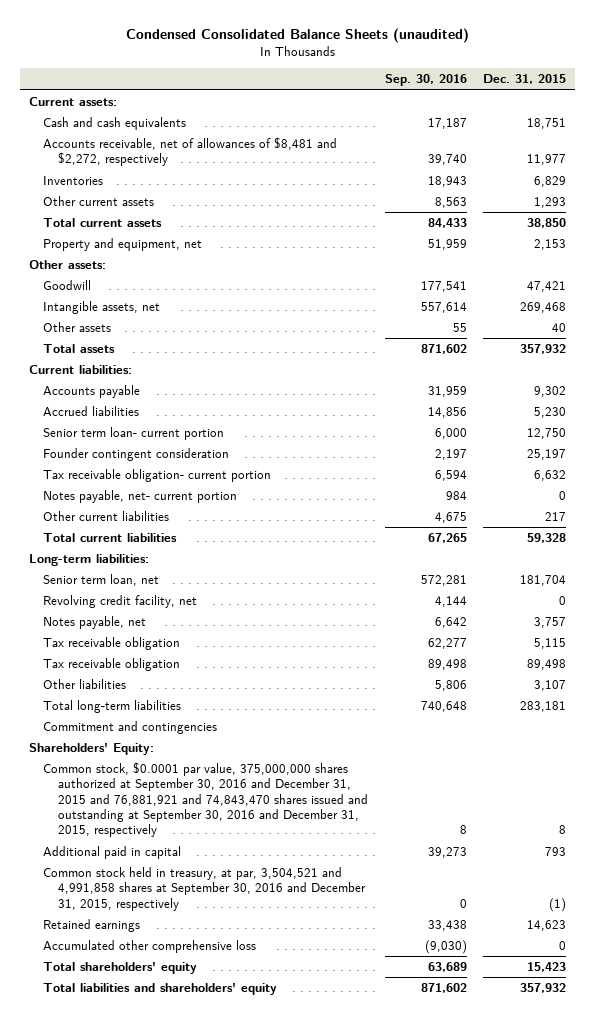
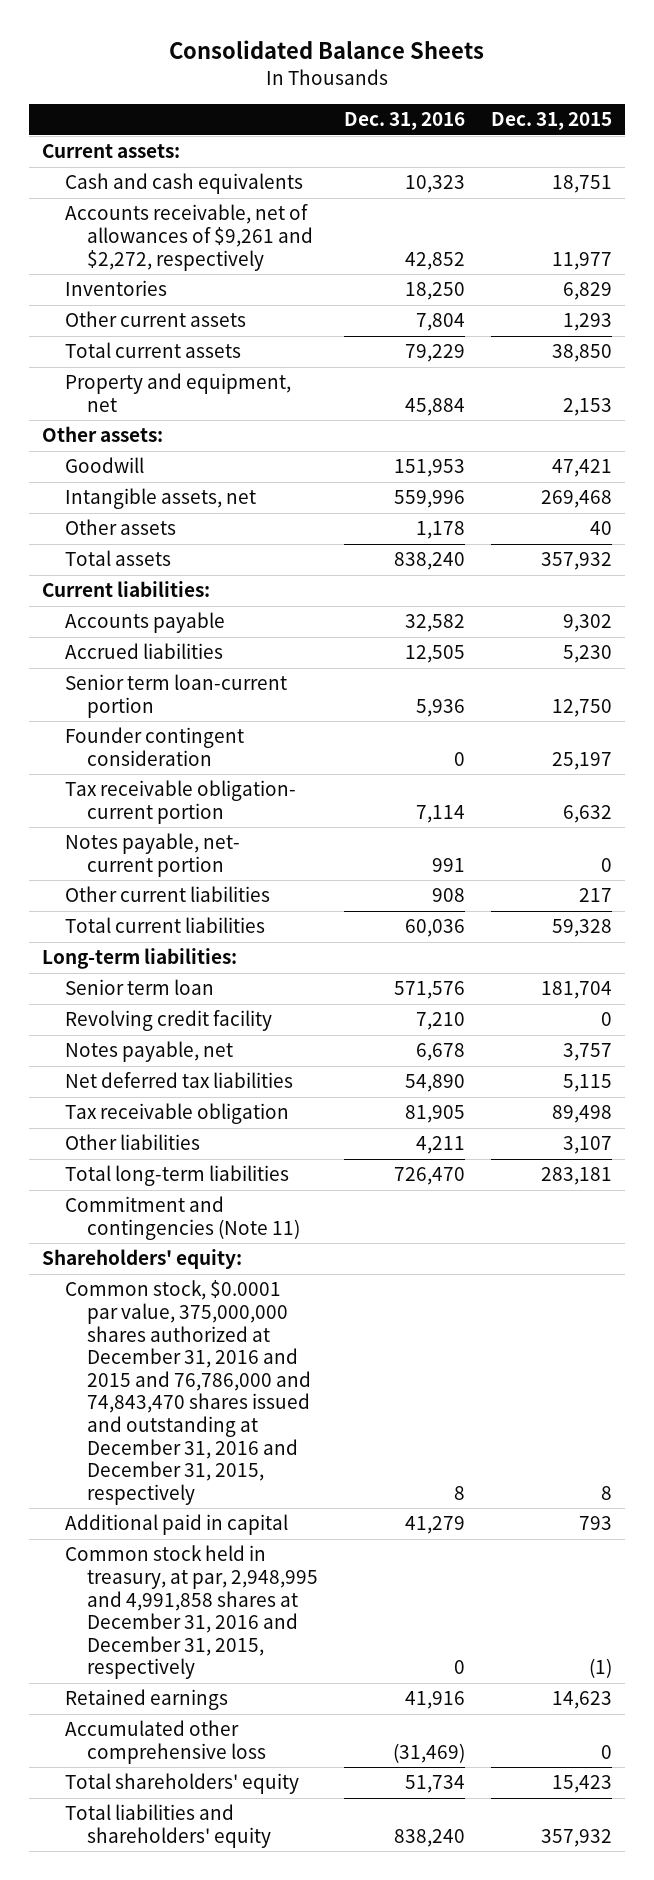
- Condensed Consolidated Balance Sheets (unaudited)
+ Consolidated Balance Sheets
- | Sep. 30, 2016 | Dec. 31, 2015
+ | Dec. 31, 2016 | Dec. 31, 2015
- Accounts receivable, net of allowances of $8,481 and $2,272, respectively | 39,740 | 11,977
+ Accounts receivable, net of allowances of $9,261 and $2,272, respectively | 42,852 | 11,977
- Senior term loan- current portion | 6,000 | 12,750
+ Senior term loan-current portion | 5,936 | 12,750
- Senior term loan, net | 572,281 | 181,704
- Revolving credit facility, net | 4,144 | 0
+ Senior term loan | 571,576 | 181,704
+ Revolving credit facility | 7,210 | 0
- Tax receivable obligation | 62,277 | 5,115
+ Net deferred tax liabilities | 54,890 | 5,115
- Commitment and contingencies
- Shareholders' Equity:
- Common stock, $0.0001 par value, 375,000,000 shares authorized at September 30, 2016 and December 31, 2015 and 76,881,921 and 74,843,470 shares issued and outstanding at September 30, 2016 and December 31, 2015, respectively | 8 | 8
+ Commitment and contingencies (Note 11)
+ Shareholders' equity:
+ Common stock, $0.0001 par value, 375,000,000 shares authorized at December 31, 2016 and 2015 and 76,786,000 and 74,843,470 shares issued and outstanding at December 31, 2016 and December 31, 2015, respectively | 8 | 8
- Common stock held in treasury, at par, 3,504,521 and 4,991,858 shares at September 30, 2016 and December 31, 2015, respectively | 0 | (1)
+ Common stock held in treasury, at par, 2,948,995 and 4,991,858 shares at December 31, 2016 and December 31, 2015, respectively | 0 | (1)

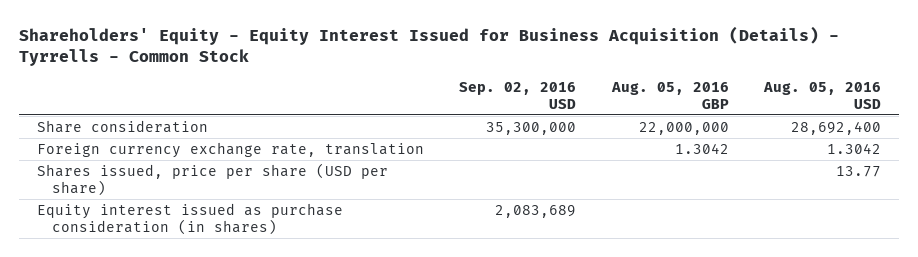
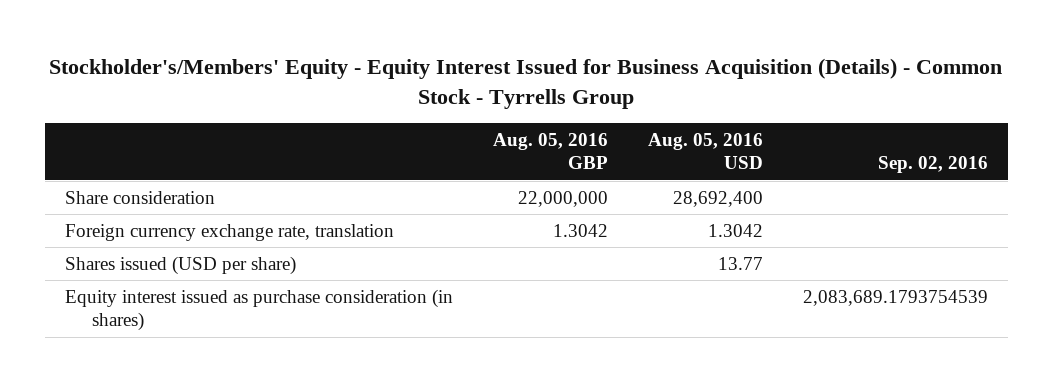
- Shareholders' Equity - Equity Interest Issued for Business Acquisition (Details) - Tyrrells - Common Stock
+ Stockholder's/Members' Equity - Equity Interest Issued for Business Acquisition (Details) - Common Stock - Tyrrells Group
- | Sep. 02, 2016 USD | Aug. 05, 2016 GBP | Aug. 05, 2016 USD
+ | Aug. 05, 2016 GBP | Aug. 05, 2016 USD | Sep. 02, 2016
- Shares issued, price per share (USD per share) | | | 13.77
+ Shares issued (USD per share) | | 13.77 |

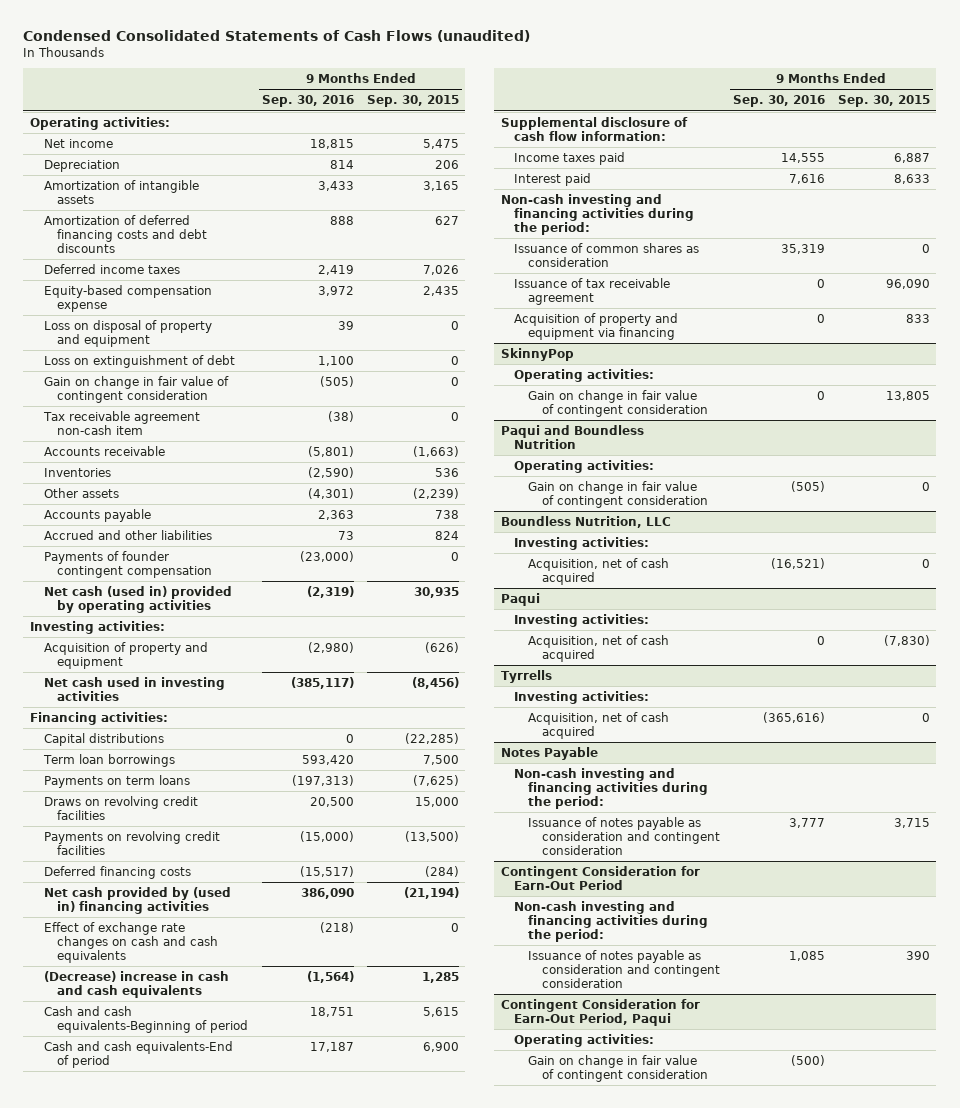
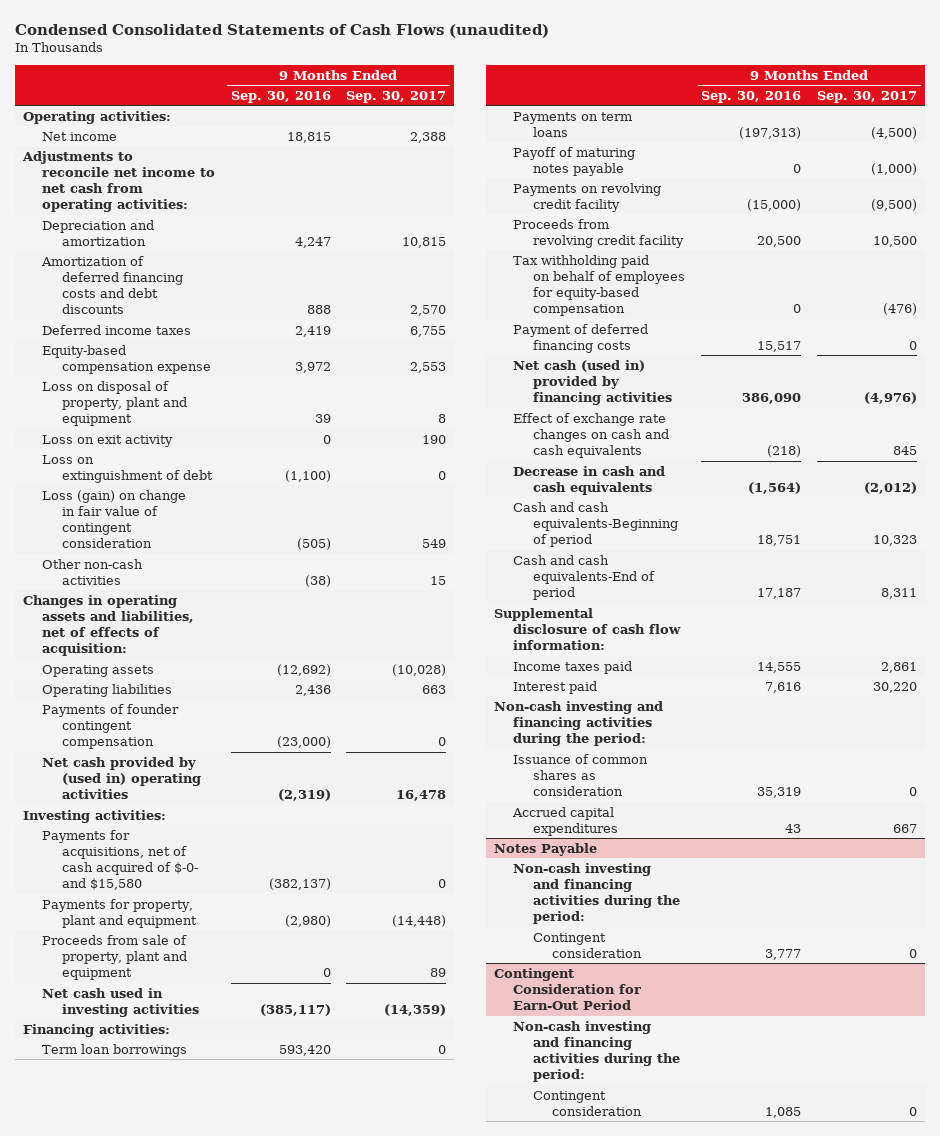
- | 9 Months Ended Sep. 30, 2016 | 9 Months Ended Sep. 30, 2015
+ | 9 Months Ended Sep. 30, 2016 | 9 Months Ended Sep. 30, 2017
- Depreciation | 814 | 206
- Amortization of intangible assets | 3,433 | 3,165
+ Adjustments to reconcile net income to net cash from operating activities:
+ Depreciation and amortization | 4,247 | 10,815
- Loss on disposal of property and equipment | 39 | 0
- Loss on extinguishment of debt | 1,100 | 0
- Gain on change in fair value of contingent consideration | (505) | 0
- Tax receivable agreement non-cash item | (38) | 0
- Accounts receivable | (5,801) | (1,663)
- Inventories | (2,590) | 536
- Other assets | (4,301) | (2,239)
- Accounts payable | 2,363 | 738
- Accrued and other liabilities | 73 | 824
+ Loss on disposal of property, plant and equipment | 39 | 8
+ Loss on exit activity | 0 | 190
+ Loss on extinguishment of debt | (1,100) | 0
+ Loss (gain) on change in fair value of contingent consideration | (505) | 549
+ Other non-cash activities | (38) | 15
+ Changes in operating assets and liabilities, net of effects of acquisition:
+ Operating assets | (12,692) | (10,028)
+ Operating liabilities | 2,436 | 663
- Net cash (used in) provided by operating activities | (2,319) | 30,935
+ Net cash provided by (used in) operating activities | (2,319) | 16,478
- Acquisition of property and equipment | (2,980) | (626)
+ Payments for acquisitions, net of cash acquired of $-0- and $15,580 | (382,137) | 0
+ Payments for property, plant and equipment | (2,980) | (14,448)
+ Proceeds from sale of property, plant and equipment | 0 | 89
- Capital distributions | 0 | (22,285)
- Draws on revolving credit facilities | 20,500 | 15,000
- Payments on revolving credit facilities | (15,000) | (13,500)
- Deferred financing costs | (15,517) | (284)
- Net cash provided by (used in) financing activities | 386,090 | (21,194)
+ Payoff of maturing notes payable | 0 | (1,000)
+ Payments on revolving credit facility | (15,000) | (9,500)
+ Proceeds from revolving credit facility | 20,500 | 10,500
+ Tax withholding paid on behalf of employees for equity-based compensation | 0 | (476)
+ Payment of deferred financing costs | 15,517 | 0
+ Net cash (used in) provided by financing activities | 386,090 | (4,976)
- (Decrease) increase in cash and cash equivalents | (1,564) | 1,285
+ Decrease in cash and cash equivalents | (1,564) | (2,012)
- Issuance of tax receivable agreement | 0 | 96,090
- Acquisition of property and equipment via financing | 0 | 833
- SkinnyPop
- Operating activities:
- Gain on change in fair value of contingent consideration | 0 | 13,805
- Paqui and Boundless Nutrition
- Operating activities:
- Gain on change in fair value of contingent consideration | (505) | 0
- Boundless Nutrition, LLC
- Investing activities:
- Acquisition, net of cash acquired | (16,521) | 0
- Paqui
- Investing activities:
- Acquisition, net of cash acquired | 0 | (7,830)
- Tyrrells
- Investing activities:
- Acquisition, net of cash acquired | (365,616) | 0
+ Accrued capital expenditures | 43 | 667
@ Notes Payable
- Issuance of notes payable as consideration and contingent consideration | 3,777 | 3,715
+ Contingent consideration | 3,777 | 0
@ Contingent Consideration for Earn-Out Period
- Issuance of notes payable as consideration and contingent consideration | 1,085 | 390
- Contingent Consideration for Earn-Out Period, Paqui
- Operating activities:
- Gain on change in fair value of contingent consideration | (500) |
@ Contingent Consideration for Earn-Out Period
+ Contingent consideration | 1,085 | 0

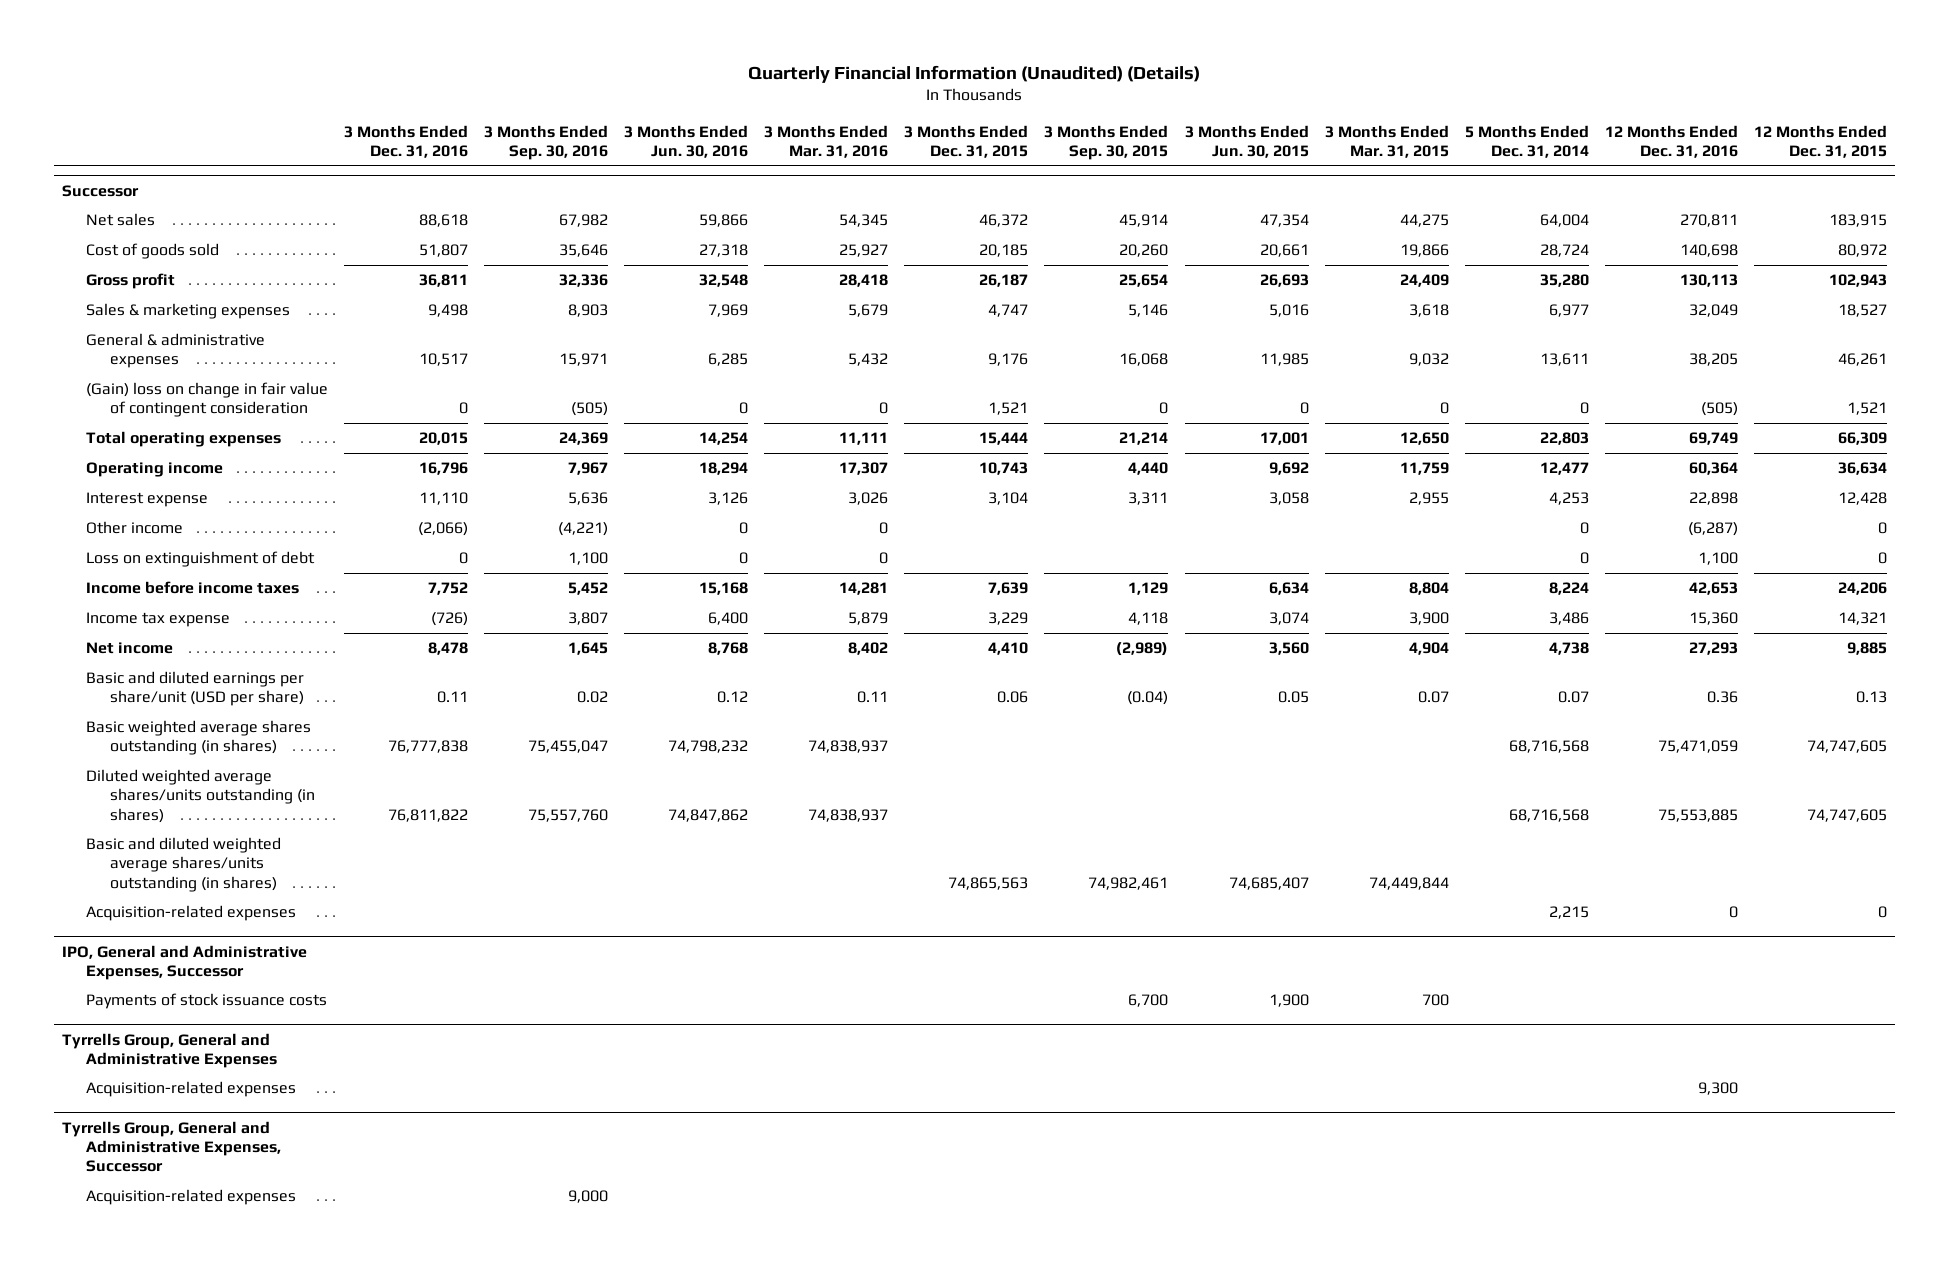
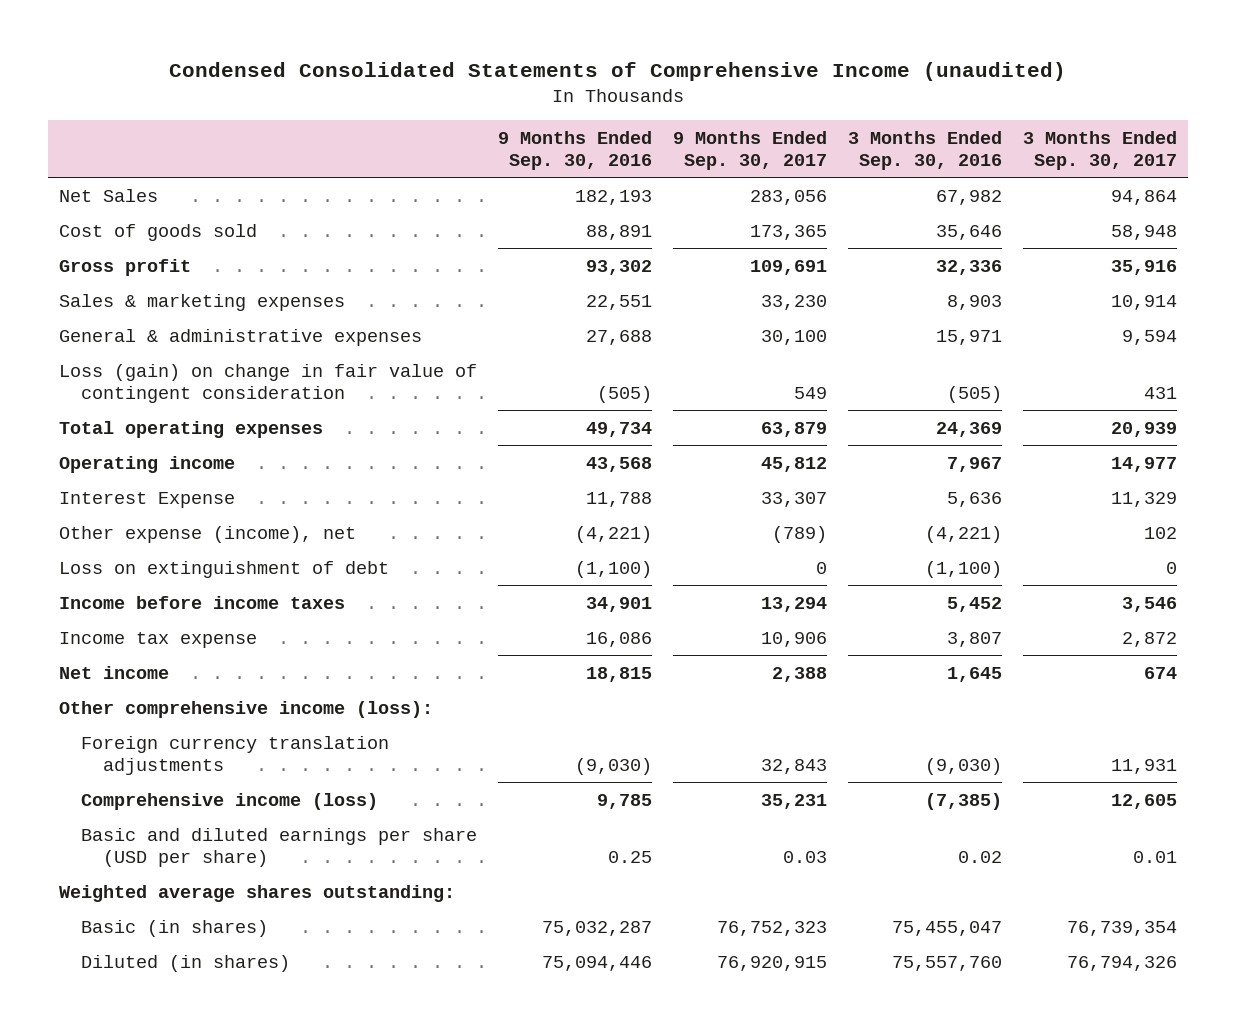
- Quarterly Financial Information (Unaudited) (Details)
+ Condensed Consolidated Statements of Comprehensive Income (unaudited)
- | 3 Months Ended Dec. 31, 2016 | 3 Months Ended Sep. 30, 2016 | 3 Months Ended Jun. 30, 2016 | 3 Months Ended Mar. 31, 2016 | 3 Months Ended Dec. 31, 2015 | 3 Months Ended Sep. 30, 2015 | 3 Months Ended Jun. 30, 2015 | 3 Months Ended Mar. 31, 2015 | 5 Months Ended Dec. 31, 2014 | 12 Months Ended Dec. 31, 2016 | 12 Months Ended Dec. 31, 2015
+ | 9 Months Ended Sep. 30, 2016 | 9 Months Ended Sep. 30, 2017 | 3 Months Ended Sep. 30, 2016 | 3 Months Ended Sep. 30, 2017
- Successor
- Net sales | 88,618 | 67,982 | 59,866 | 54,345 | 46,372 | 45,914 | 47,354 | 44,275 | 64,004 | 270,811 | 183,915
+ Net Sales | 182,193 | 283,056 | 67,982 | 94,864
- (Gain) loss on change in fair value of contingent consideration | 0 | (505) | 0 | 0 | 1,521 | 0 | 0 | 0 | 0 | (505) | 1,521
+ Loss (gain) on change in fair value of contingent consideration | (505) | 549 | (505) | 431
- Interest expense | 11,110 | 5,636 | 3,126 | 3,026 | 3,104 | 3,311 | 3,058 | 2,955 | 4,253 | 22,898 | 12,428
- Other income | (2,066) | (4,221) | 0 | 0 | | | | | 0 | (6,287) | 0
- Loss on extinguishment of debt | 0 | 1,100 | 0 | 0 | | | | | 0 | 1,100 | 0
+ Interest Expense | 11,788 | 33,307 | 5,636 | 11,329
+ Other expense (income), net | (4,221) | (789) | (4,221) | 102
+ Loss on extinguishment of debt | (1,100) | 0 | (1,100) | 0
- Basic and diluted earnings per share/unit (USD per share) | 0.11 | 0.02 | 0.12 | 0.11 | 0.06 | (0.04) | 0.05 | 0.07 | 0.07 | 0.36 | 0.13
- Basic weighted average shares outstanding (in shares) | 76,777,838 | 75,455,047 | 74,798,232 | 74,838,937 | | | | | 68,716,568 | 75,471,059 | 74,747,605
- Diluted weighted average shares/units outstanding (in shares) | 76,811,822 | 75,557,760 | 74,847,862 | 74,838,937 | | | | | 68,716,568 | 75,553,885 | 74,747,605
- Basic and diluted weighted average shares/units outstanding (in shares) | | | | | 74,865,563 | 74,982,461 | 74,685,407 | 74,449,844 | | |
- Acquisition-related expenses | | | | | | | | | 2,215 | 0 | 0
- IPO, General and Administrative Expenses, Successor
- Payments of stock issuance costs | | | | | | 6,700 | 1,900 | 700 | | |
- Tyrrells Group, General and Administrative Expenses
- Acquisition-related expenses | | | | | | | | | | 9,300 |
- Tyrrells Group, General and Administrative Expenses, Successor
- Acquisition-related expenses | | 9,000 | | | | | | | | |
+ Other comprehensive income (loss):
+ Foreign currency translation adjustments | (9,030) | 32,843 | (9,030) | 11,931
+ Comprehensive income (loss) | 9,785 | 35,231 | (7,385) | 12,605
+ Basic and diluted earnings per share (USD per share) | 0.25 | 0.03 | 0.02 | 0.01
+ Weighted average shares outstanding:
+ Basic (in shares) | 75,032,287 | 76,752,323 | 75,455,047 | 76,739,354
+ Diluted (in shares) | 75,094,446 | 76,920,915 | 75,557,760 | 76,794,326

